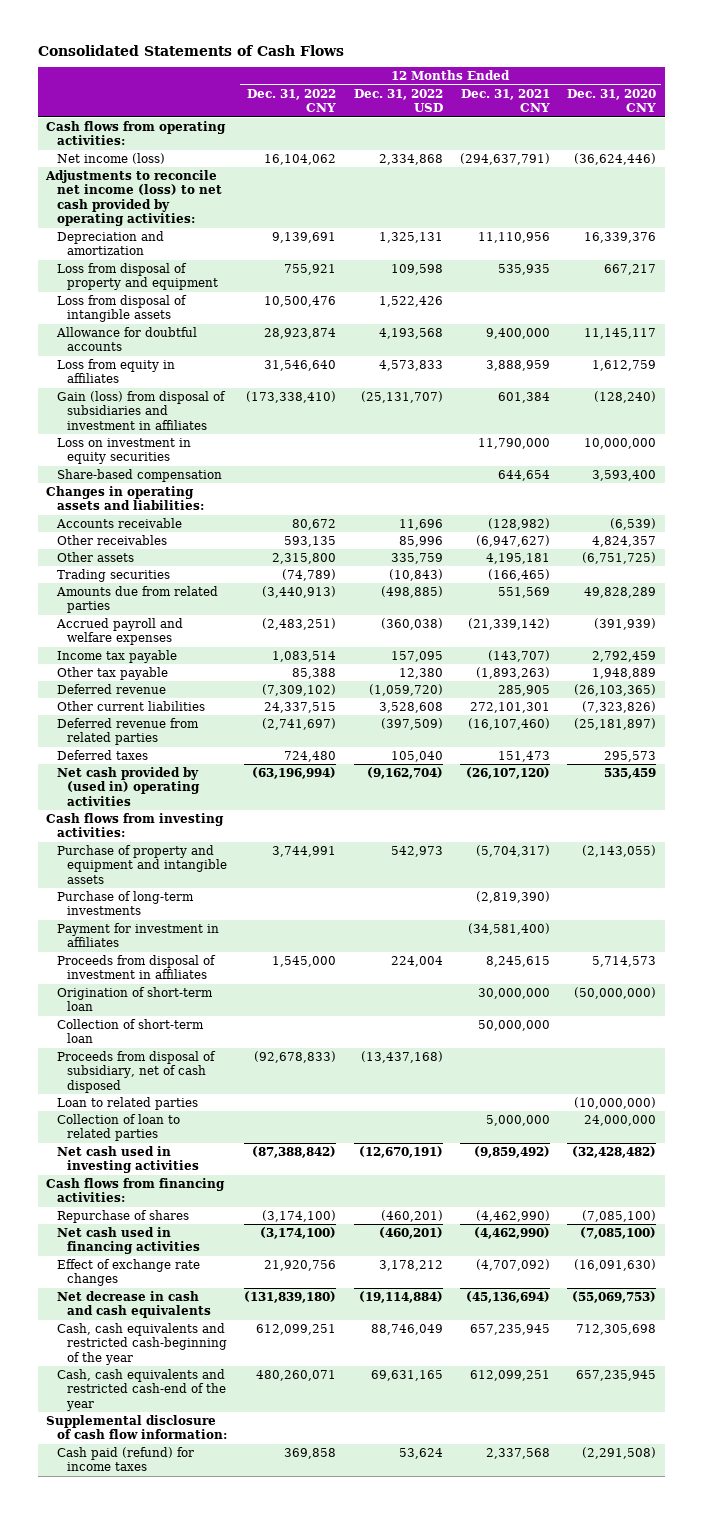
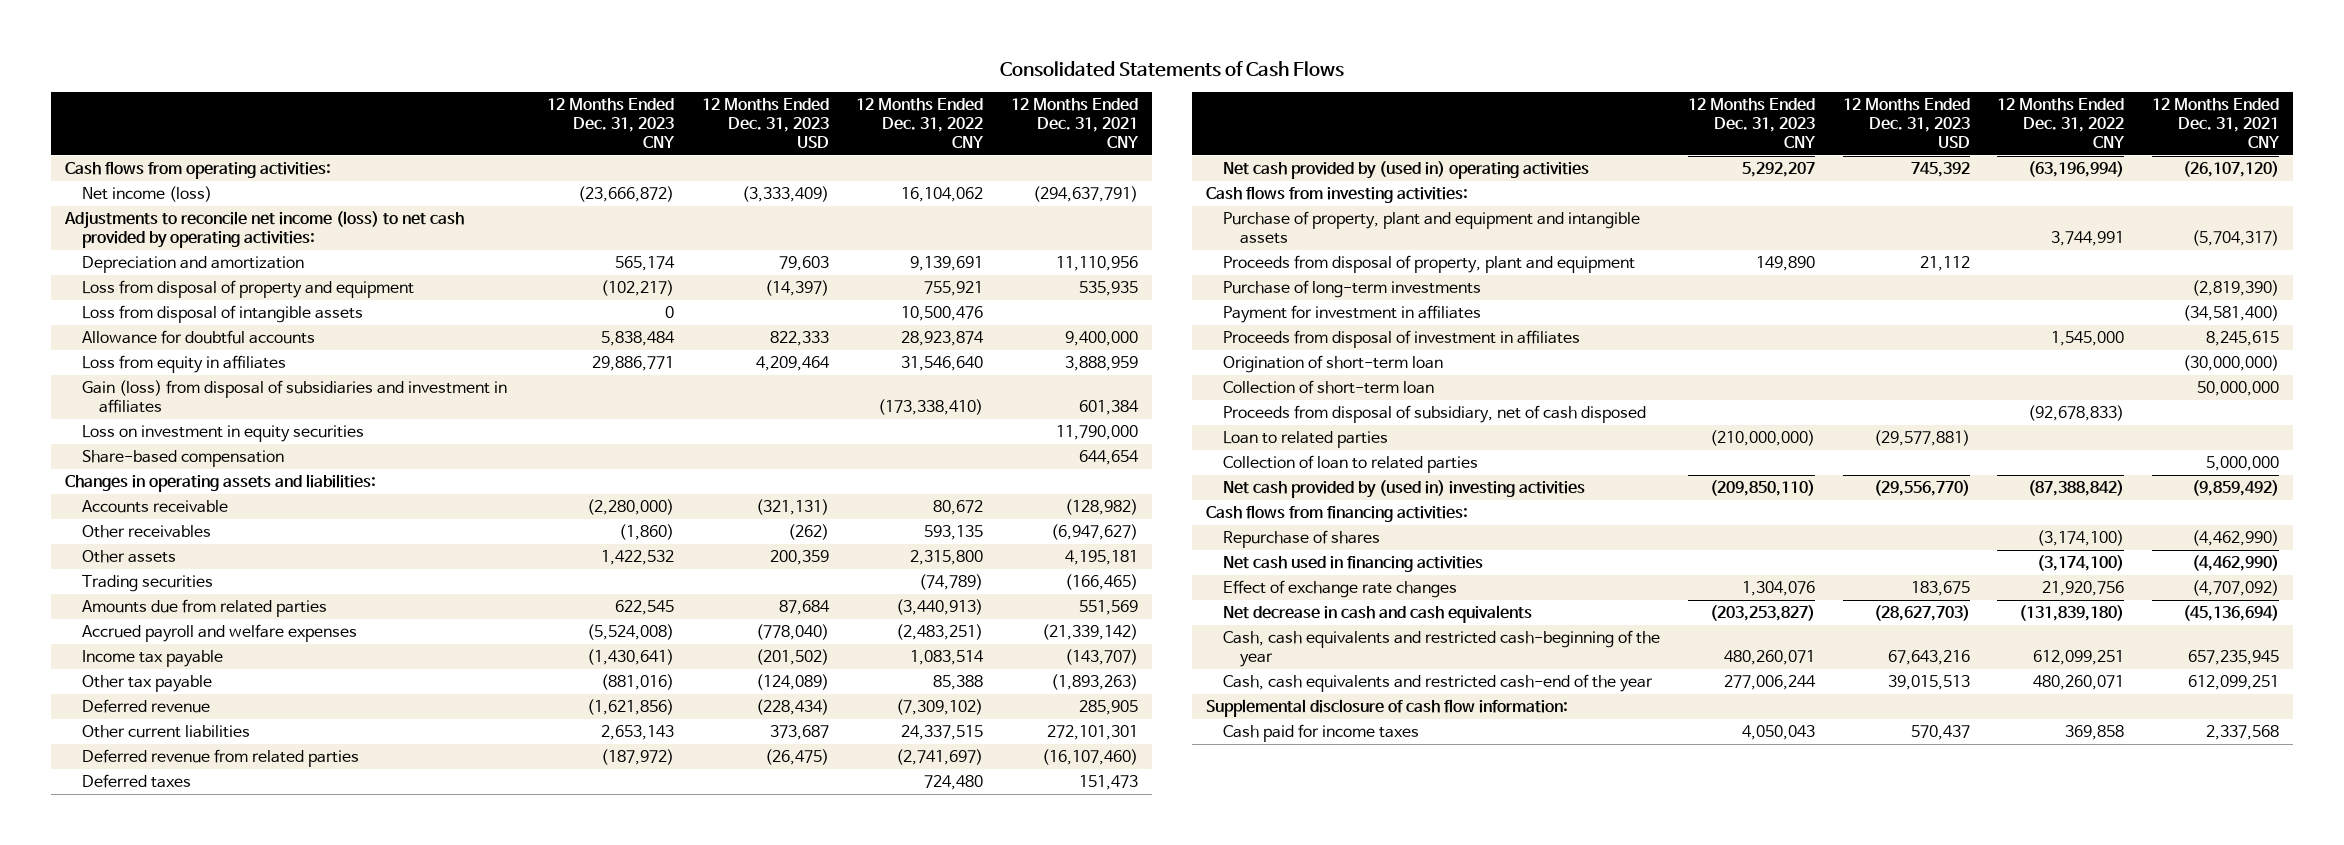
- | 12 Months Ended Dec. 31, 2022 CNY | 12 Months Ended Dec. 31, 2022 USD | 12 Months Ended Dec. 31, 2021 CNY | 12 Months Ended Dec. 31, 2020 CNY
+ | 12 Months Ended Dec. 31, 2023 CNY | 12 Months Ended Dec. 31, 2023 USD | 12 Months Ended Dec. 31, 2022 CNY | 12 Months Ended Dec. 31, 2021 CNY
- Purchase of property and equipment and intangible assets | 3,744,991 | 542,973 | (5,704,317) | (2,143,055)
+ Purchase of property, plant and equipment and intangible assets | | | 3,744,991 | (5,704,317)
+ Proceeds from disposal of property, plant and equipment | 149,890 | 21,112 | |
- Origination of short-term loan | | | 30,000,000 | (50,000,000)
+ Origination of short-term loan | | | | (30,000,000)
- Net cash used in investing activities | (87,388,842) | (12,670,191) | (9,859,492) | (32,428,482)
+ Net cash provided by (used in) investing activities | (209,850,110) | (29,556,770) | (87,388,842) | (9,859,492)
- Cash paid (refund) for income taxes | 369,858 | 53,624 | 2,337,568 | (2,291,508)
+ Cash paid for income taxes | 4,050,043 | 570,437 | 369,858 | 2,337,568

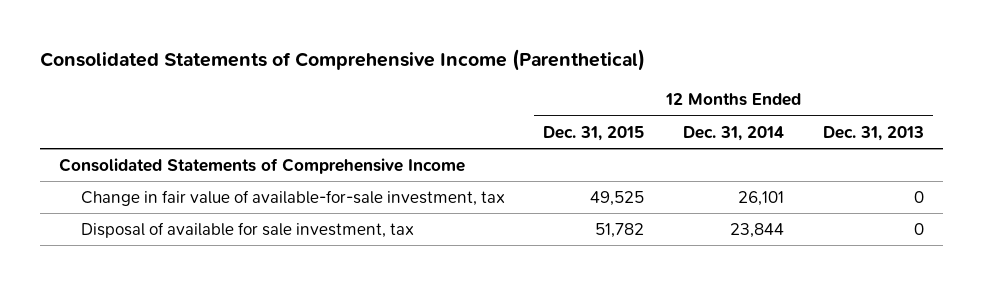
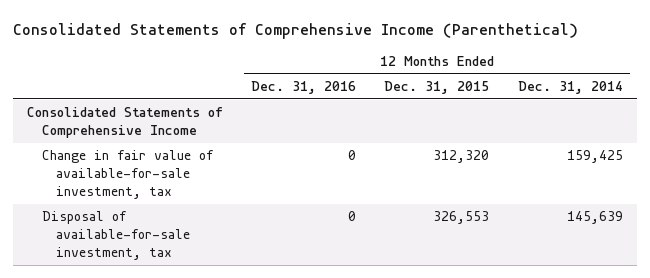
- | 12 Months Ended Dec. 31, 2015 | 12 Months Ended Dec. 31, 2014 | 12 Months Ended Dec. 31, 2013
+ | 12 Months Ended Dec. 31, 2016 | 12 Months Ended Dec. 31, 2015 | 12 Months Ended Dec. 31, 2014
- Change in fair value of available-for-sale investment, tax | 49,525 | 26,101 | 0
- Disposal of available for sale investment, tax | 51,782 | 23,844 | 0
+ Change in fair value of available-for-sale investment, tax | 0 | 312,320 | 159,425
+ Disposal of available-for-sale investment, tax | 0 | 326,553 | 145,639

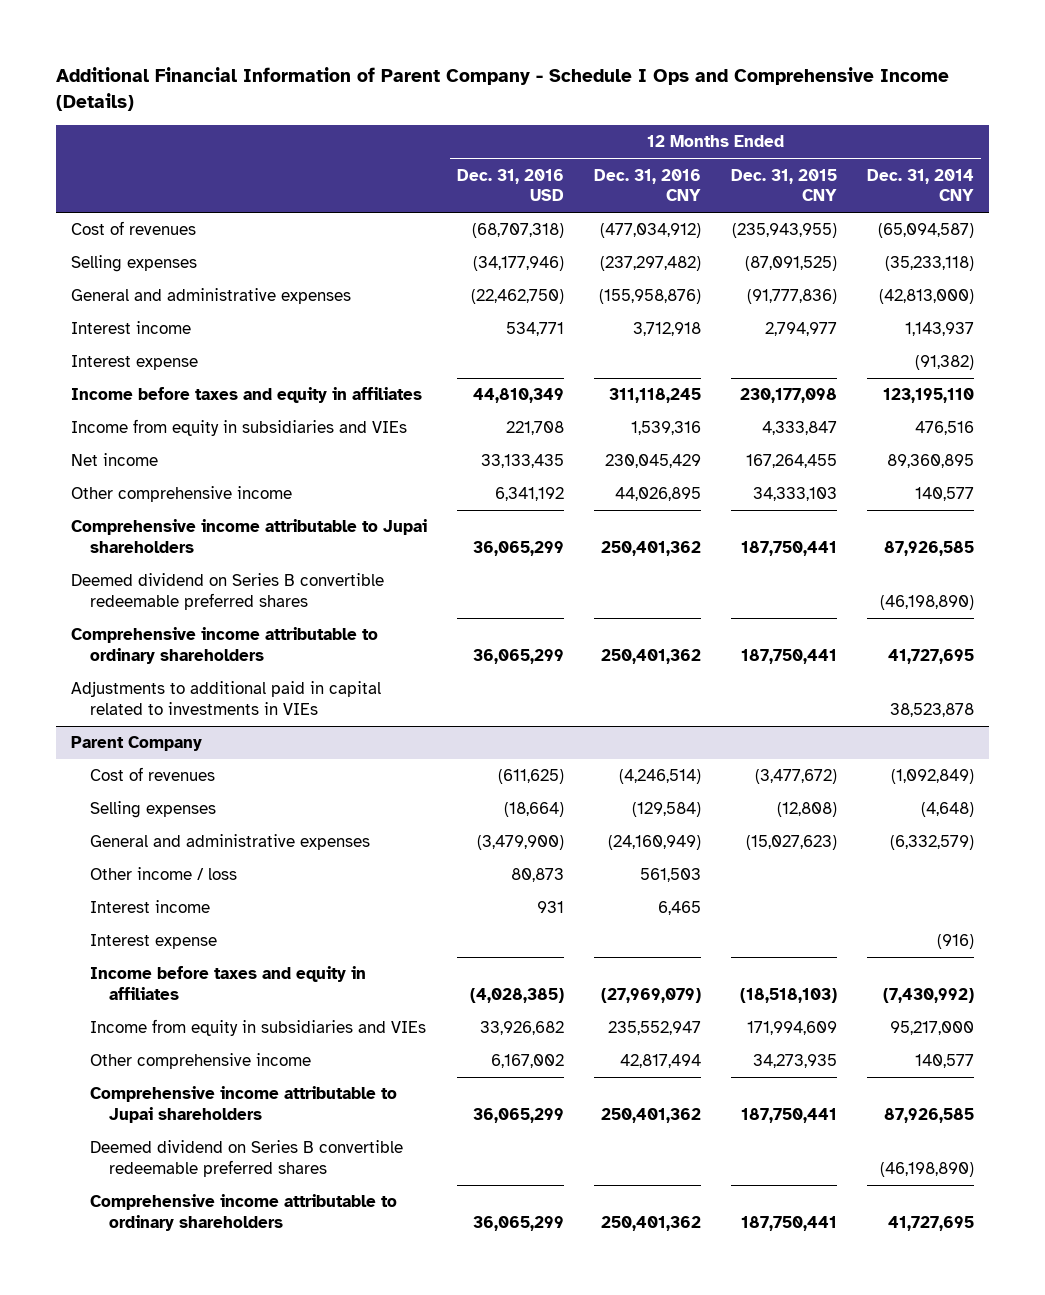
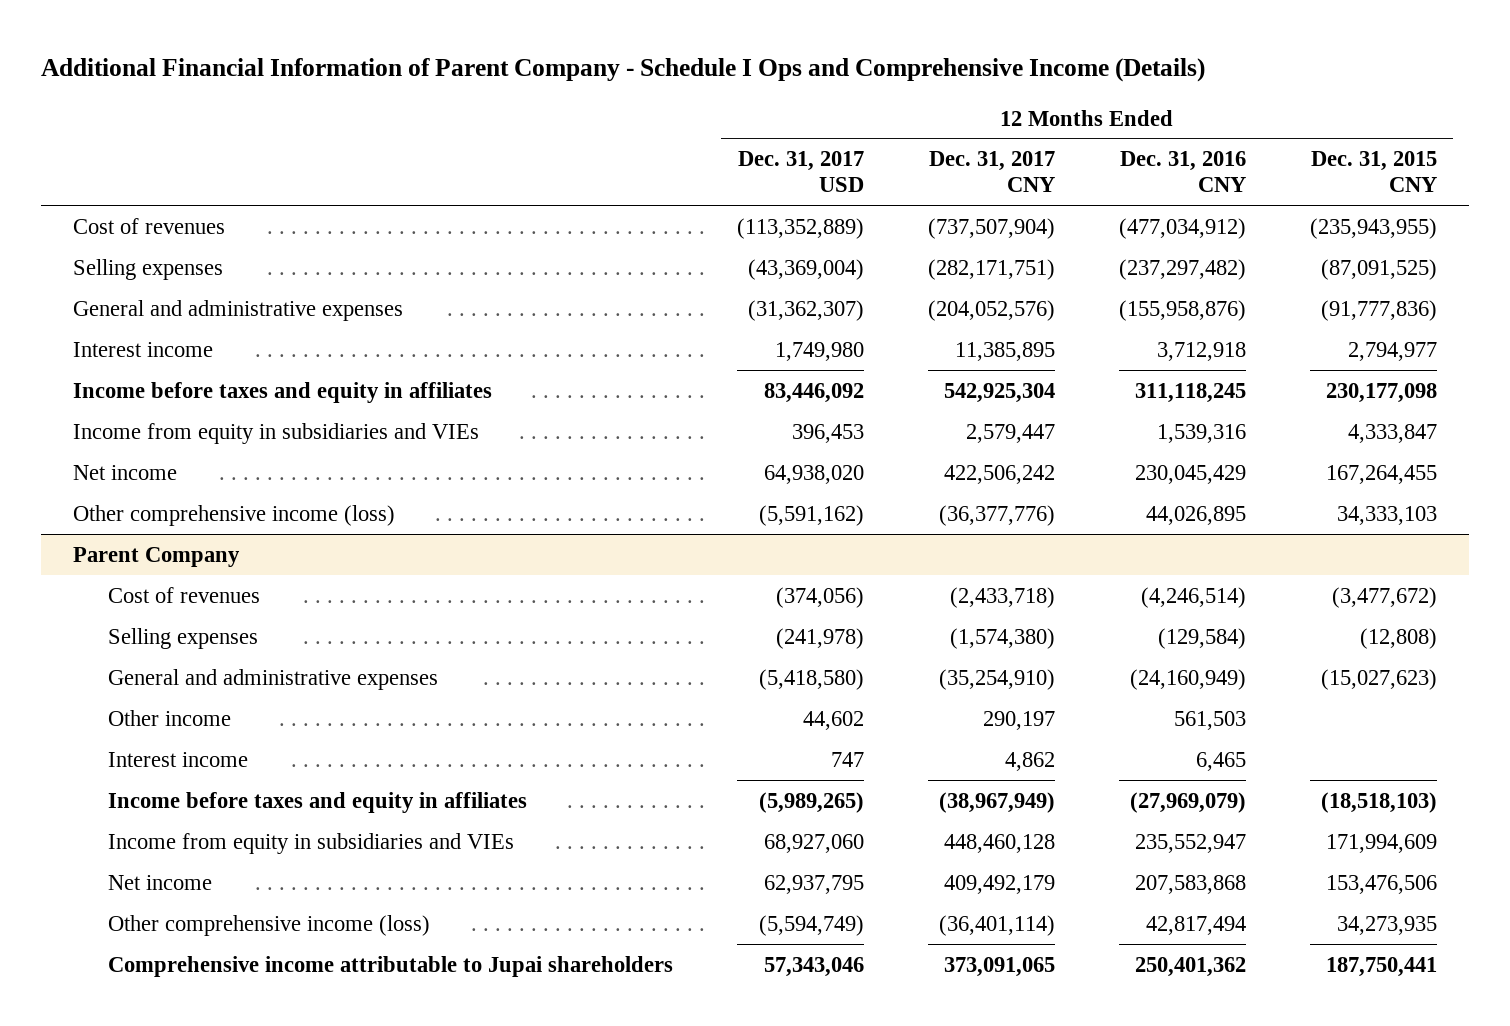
- | 12 Months Ended Dec. 31, 2016 USD | 12 Months Ended Dec. 31, 2016 CNY | 12 Months Ended Dec. 31, 2015 CNY | 12 Months Ended Dec. 31, 2014 CNY
+ | 12 Months Ended Dec. 31, 2017 USD | 12 Months Ended Dec. 31, 2017 CNY | 12 Months Ended Dec. 31, 2016 CNY | 12 Months Ended Dec. 31, 2015 CNY
- Interest expense | | | | (91,382)
- Other comprehensive income | 6,341,192 | 44,026,895 | 34,333,103 | 140,577
- Comprehensive income attributable to Jupai shareholders | 36,065,299 | 250,401,362 | 187,750,441 | 87,926,585
- Deemed dividend on Series B convertible redeemable preferred shares | | | | (46,198,890)
- Comprehensive income attributable to ordinary shareholders | 36,065,299 | 250,401,362 | 187,750,441 | 41,727,695
- Adjustments to additional paid in capital related to investments in VIEs | | | | 38,523,878
+ Other comprehensive income (loss) | (5,591,162) | (36,377,776) | 44,026,895 | 34,333,103
@ Parent Company
- Other income / loss | 80,873 | 561,503 | |
+ Other income | 44,602 | 290,197 | 561,503 |
- Interest expense | | | | (916)
- Other comprehensive income | 6,167,002 | 42,817,494 | 34,273,935 | 140,577
+ Net income | 62,937,795 | 409,492,179 | 207,583,868 | 153,476,506
+ Other comprehensive income (loss) | (5,594,749) | (36,401,114) | 42,817,494 | 34,273,935
- Deemed dividend on Series B convertible redeemable preferred shares | | | | (46,198,890)
- Comprehensive income attributable to ordinary shareholders | 36,065,299 | 250,401,362 | 187,750,441 | 41,727,695

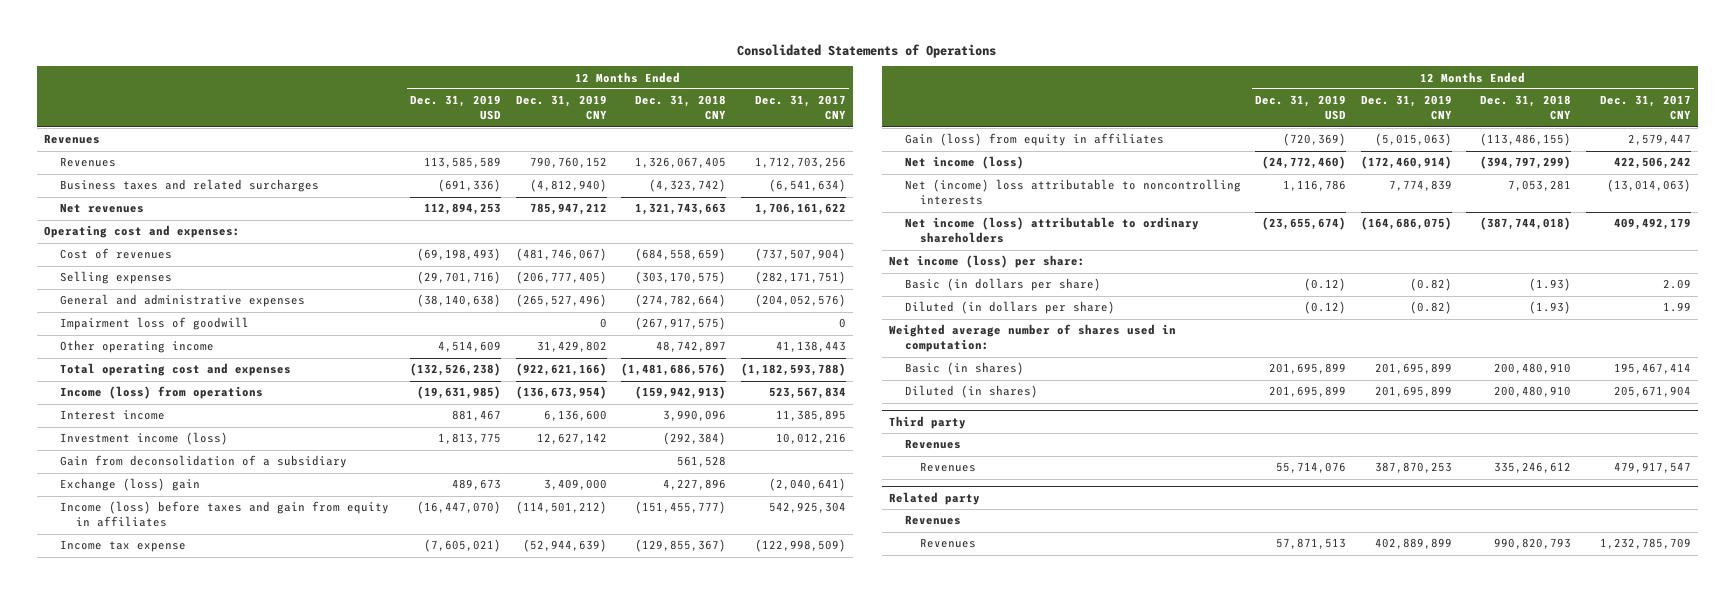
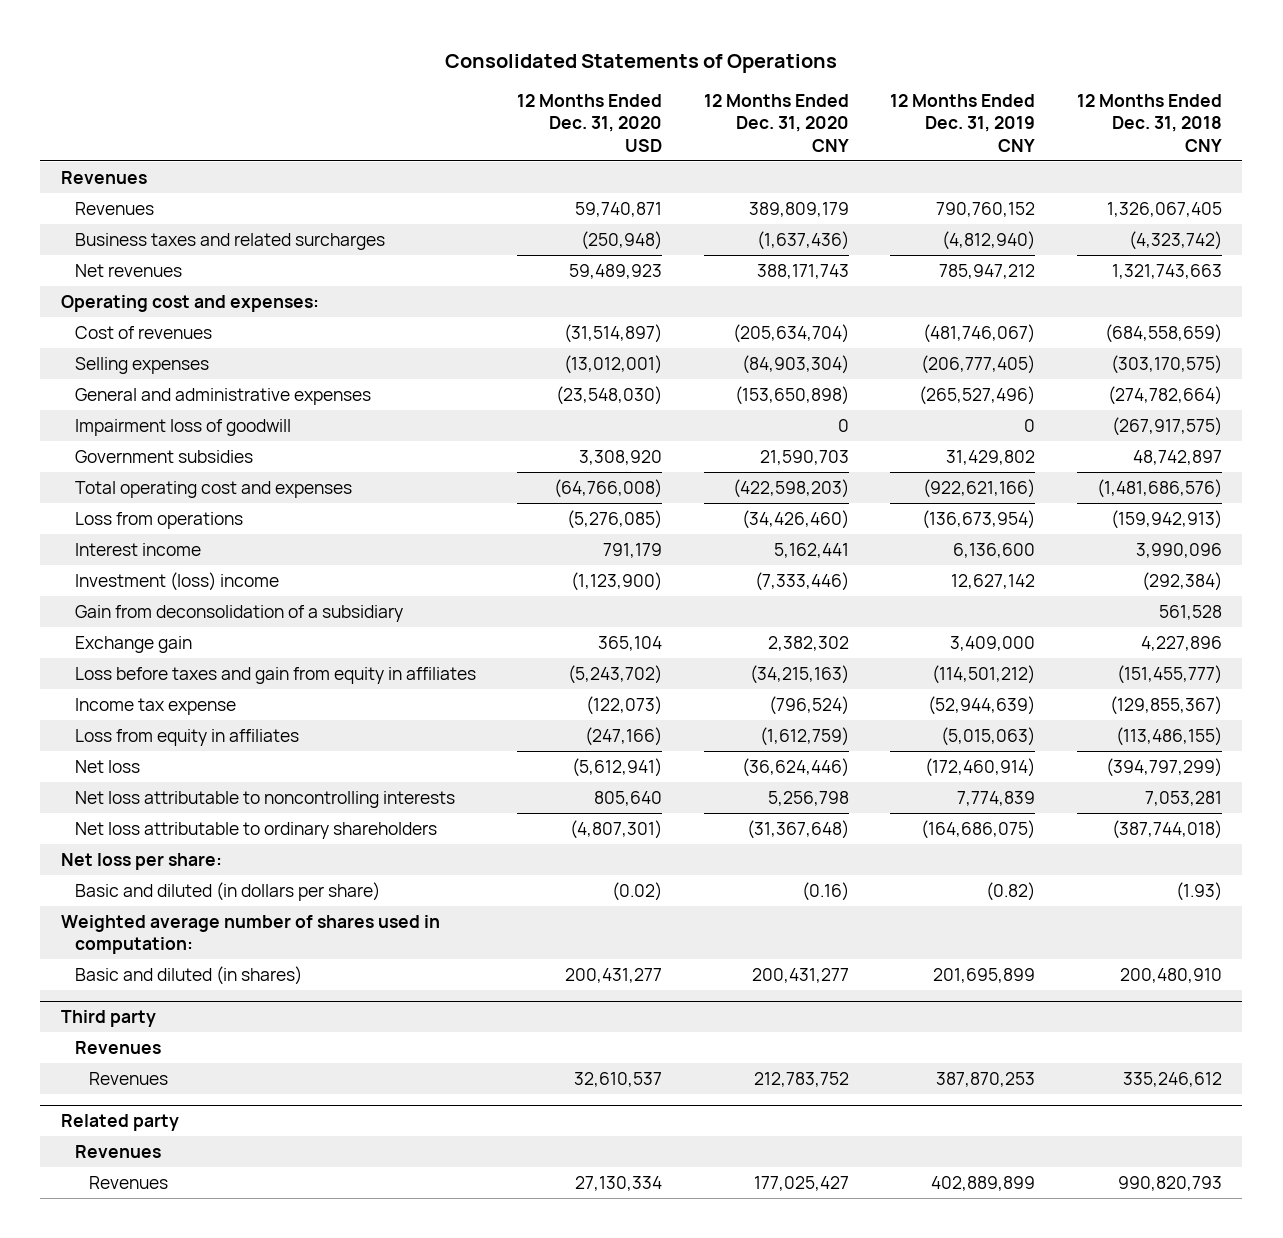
- | 12 Months Ended Dec. 31, 2019 USD | 12 Months Ended Dec. 31, 2019 CNY | 12 Months Ended Dec. 31, 2018 CNY | 12 Months Ended Dec. 31, 2017 CNY
+ | 12 Months Ended Dec. 31, 2020 USD | 12 Months Ended Dec. 31, 2020 CNY | 12 Months Ended Dec. 31, 2019 CNY | 12 Months Ended Dec. 31, 2018 CNY
- Other operating income | 4,514,609 | 31,429,802 | 48,742,897 | 41,138,443
+ Government subsidies | 3,308,920 | 21,590,703 | 31,429,802 | 48,742,897
- Income (loss) from operations | (19,631,985) | (136,673,954) | (159,942,913) | 523,567,834
+ Loss from operations | (5,276,085) | (34,426,460) | (136,673,954) | (159,942,913)
- Investment income (loss) | 1,813,775 | 12,627,142 | (292,384) | 10,012,216
+ Investment (loss) income | (1,123,900) | (7,333,446) | 12,627,142 | (292,384)
- Exchange (loss) gain | 489,673 | 3,409,000 | 4,227,896 | (2,040,641)
- Income (loss) before taxes and gain from equity in affiliates | (16,447,070) | (114,501,212) | (151,455,777) | 542,925,304
+ Exchange gain | 365,104 | 2,382,302 | 3,409,000 | 4,227,896
+ Loss before taxes and gain from equity in affiliates | (5,243,702) | (34,215,163) | (114,501,212) | (151,455,777)
- Gain (loss) from equity in affiliates | (720,369) | (5,015,063) | (113,486,155) | 2,579,447
- Net income (loss) | (24,772,460) | (172,460,914) | (394,797,299) | 422,506,242
- Net (income) loss attributable to noncontrolling interests | 1,116,786 | 7,774,839 | 7,053,281 | (13,014,063)
- Net income (loss) attributable to ordinary shareholders | (23,655,674) | (164,686,075) | (387,744,018) | 409,492,179
- Net income (loss) per share:
- Basic (in dollars per share) | (0.12) | (0.82) | (1.93) | 2.09
- Diluted (in dollars per share) | (0.12) | (0.82) | (1.93) | 1.99
+ Loss from equity in affiliates | (247,166) | (1,612,759) | (5,015,063) | (113,486,155)
+ Net loss | (5,612,941) | (36,624,446) | (172,460,914) | (394,797,299)
+ Net loss attributable to noncontrolling interests | 805,640 | 5,256,798 | 7,774,839 | 7,053,281
+ Net loss attributable to ordinary shareholders | (4,807,301) | (31,367,648) | (164,686,075) | (387,744,018)
+ Net loss per share:
+ Basic and diluted (in dollars per share) | (0.02) | (0.16) | (0.82) | (1.93)
- Basic (in shares) | 201,695,899 | 201,695,899 | 200,480,910 | 195,467,414
- Diluted (in shares) | 201,695,899 | 201,695,899 | 200,480,910 | 205,671,904
+ Basic and diluted (in shares) | 200,431,277 | 200,431,277 | 201,695,899 | 200,480,910

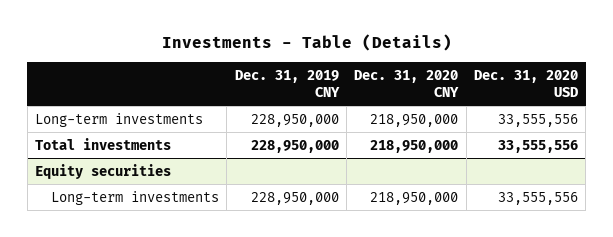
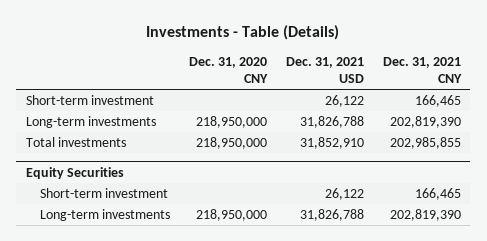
- | Dec. 31, 2019 CNY | Dec. 31, 2020 CNY | Dec. 31, 2020 USD
+ | Dec. 31, 2020 CNY | Dec. 31, 2021 USD | Dec. 31, 2021 CNY
+ Short-term investment | | 26,122 | 166,465
- Equity securities
+ Equity Securities
+ Short-term investment | | 26,122 | 166,465

